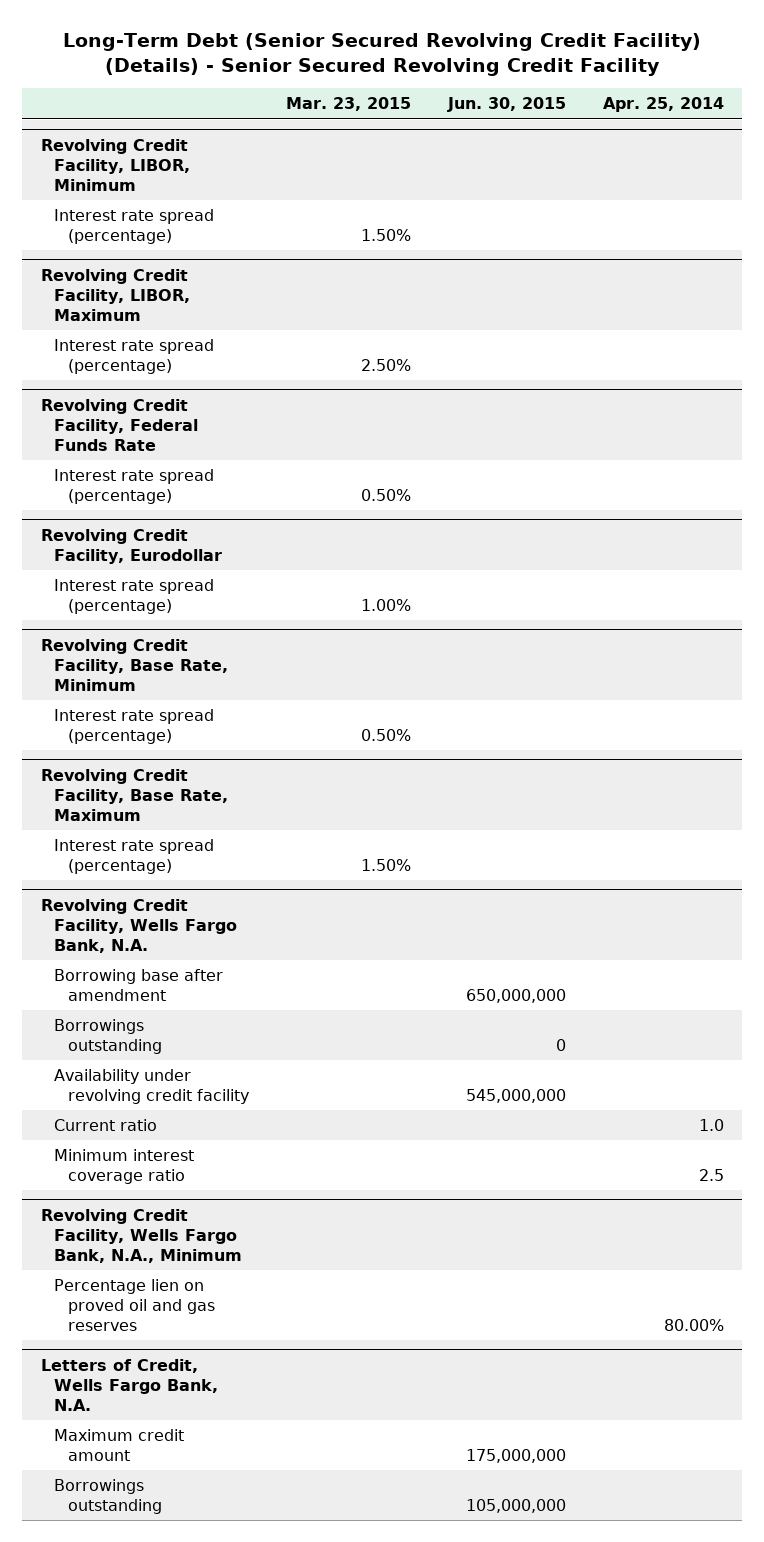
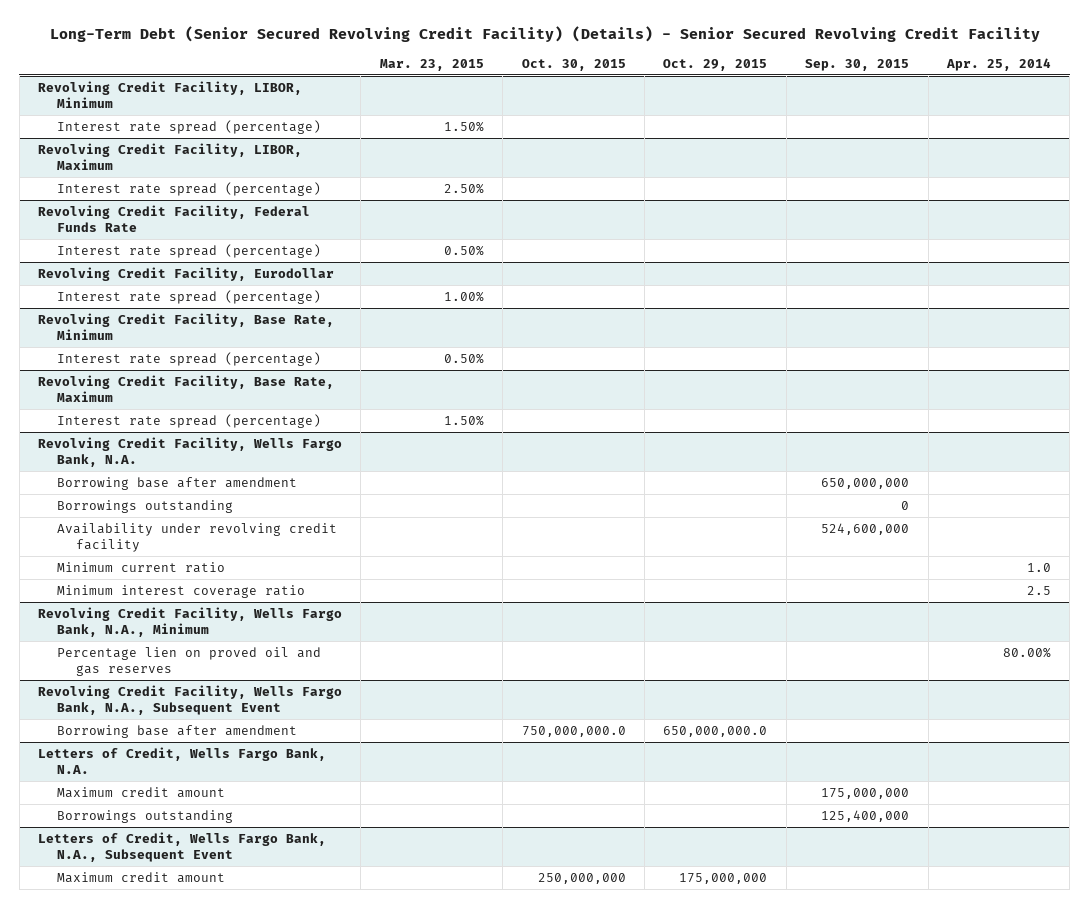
- | Mar. 23, 2015 | Jun. 30, 2015 | Apr. 25, 2014
+ | Mar. 23, 2015 | Oct. 30, 2015 | Oct. 29, 2015 | Sep. 30, 2015 | Apr. 25, 2014
@ Revolving Credit Facility, Wells Fargo Bank, N.A.
- Current ratio | | | 1.0
+ Minimum current ratio | | | | | 1.0
+ Revolving Credit Facility, Wells Fargo Bank, N.A., Subsequent Event
+ Borrowing base after amendment | | 750,000,000.0 | 650,000,000.0 | |
+ Letters of Credit, Wells Fargo Bank, N.A., Subsequent Event
+ Maximum credit amount | | 250,000,000 | 175,000,000 | |

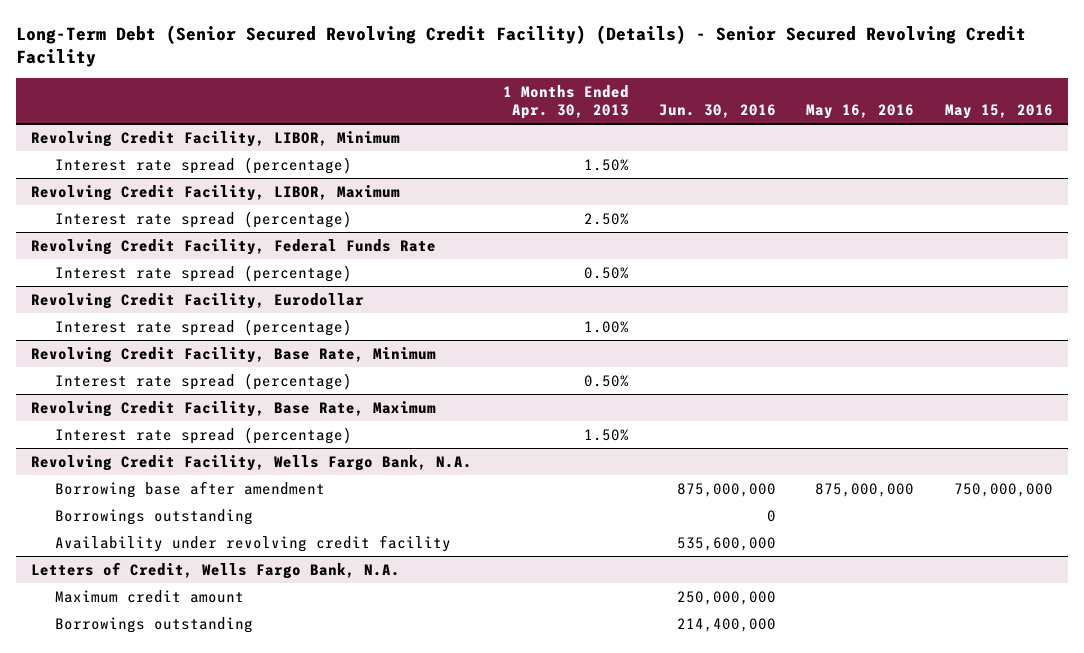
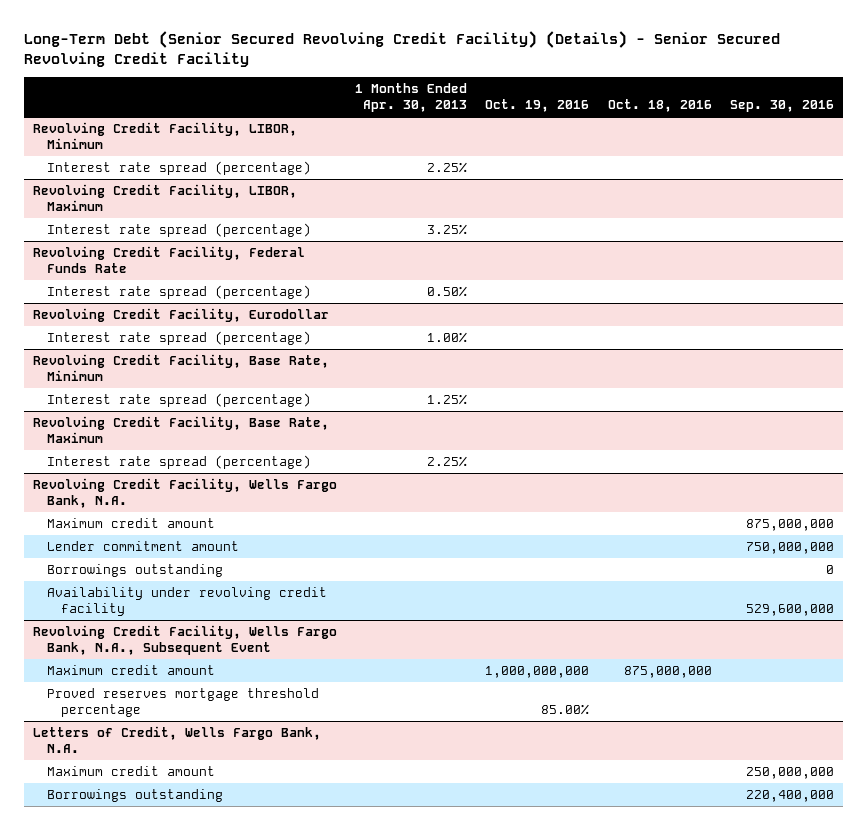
- | 1 Months Ended Apr. 30, 2013 | Jun. 30, 2016 | May 16, 2016 | May 15, 2016
+ | 1 Months Ended Apr. 30, 2013 | Oct. 19, 2016 | Oct. 18, 2016 | Sep. 30, 2016
@ Revolving Credit Facility, LIBOR, Minimum
- Interest rate spread (percentage) | 1.50% | | |
+ Interest rate spread (percentage) | 2.25% | | |
@ Revolving Credit Facility, LIBOR, Maximum
- Interest rate spread (percentage) | 2.50% | | |
+ Interest rate spread (percentage) | 3.25% | | |
@ Revolving Credit Facility, Base Rate, Minimum
- Interest rate spread (percentage) | 0.50% | | |
+ Interest rate spread (percentage) | 1.25% | | |
@ Revolving Credit Facility, Base Rate, Maximum
- Interest rate spread (percentage) | 1.50% | | |
+ Interest rate spread (percentage) | 2.25% | | |
@ Revolving Credit Facility, Wells Fargo Bank, N.A.
- Borrowing base after amendment | | 875,000,000 | 875,000,000 | 750,000,000
+ Maximum credit amount | | | | 875,000,000
+ Lender commitment amount | | | | 750,000,000
+ Revolving Credit Facility, Wells Fargo Bank, N.A., Subsequent Event
+ Maximum credit amount | | 1,000,000,000 | 875,000,000 |
+ Proved reserves mortgage threshold percentage | | 85.00% | |

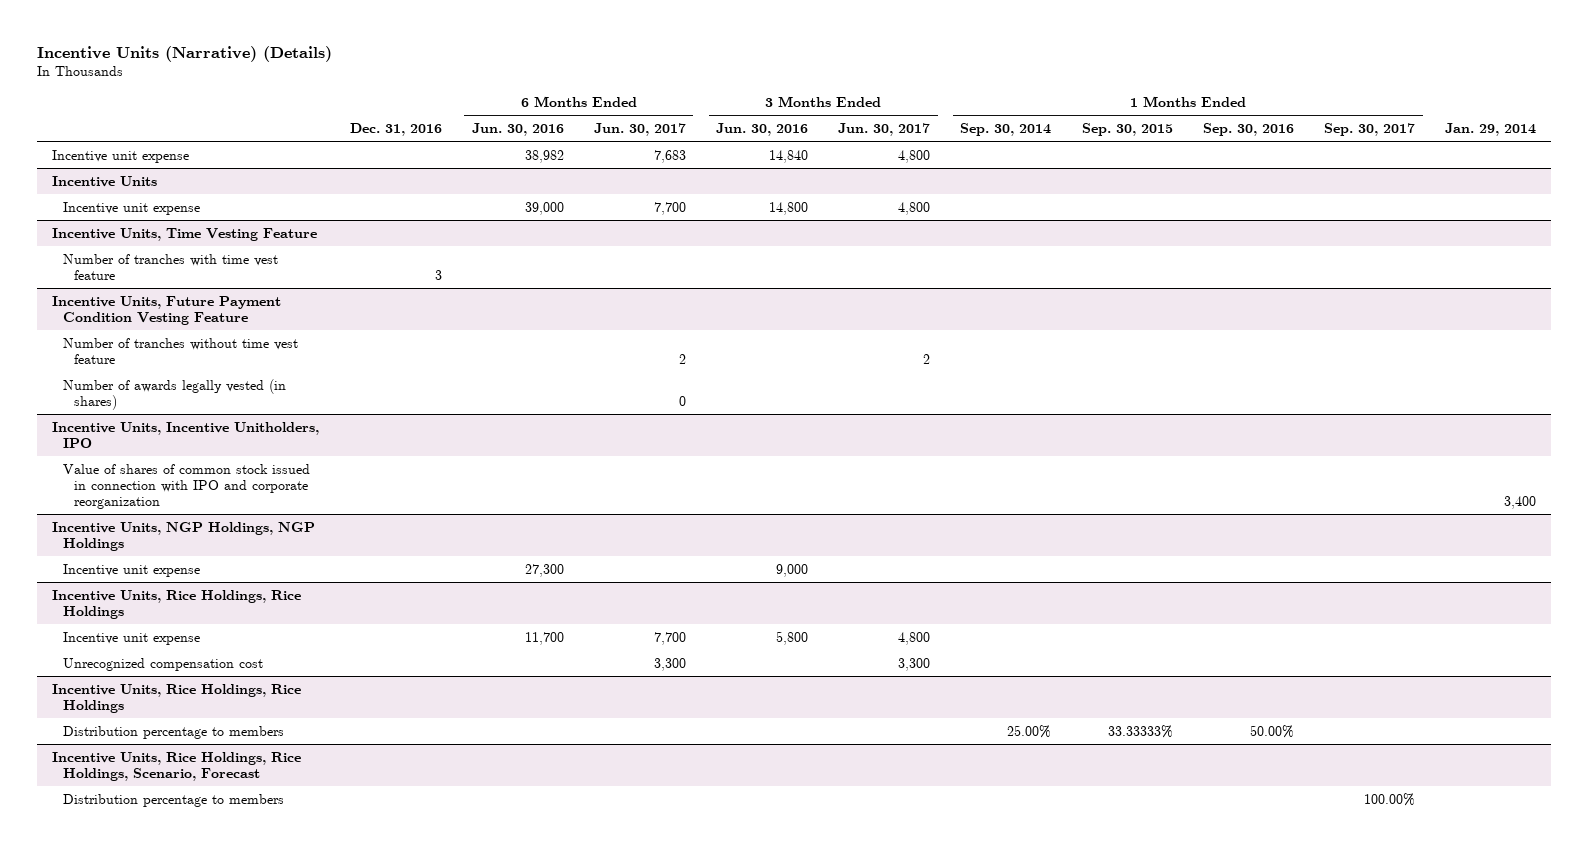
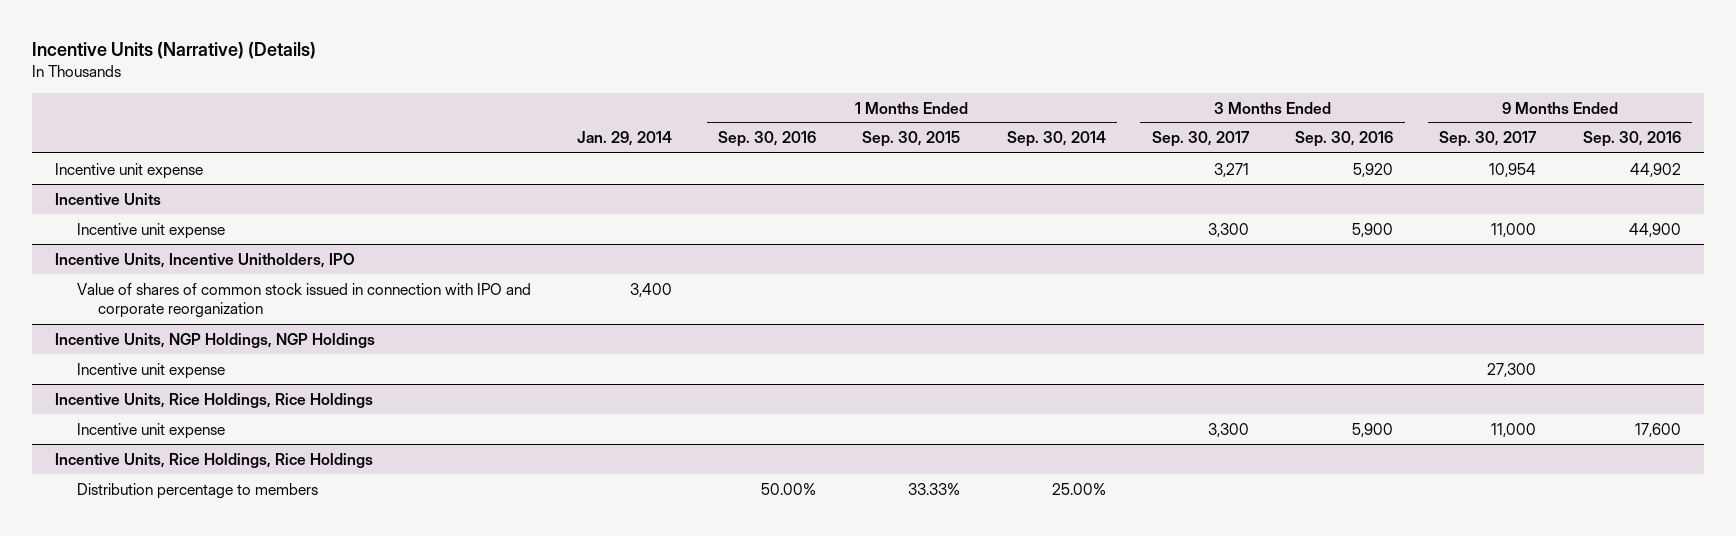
- | Dec. 31, 2016 | 6 Months Ended Jun. 30, 2016 | 6 Months Ended Jun. 30, 2017 | 3 Months Ended Jun. 30, 2016 | 3 Months Ended Jun. 30, 2017 | 1 Months Ended Sep. 30, 2014 | 1 Months Ended Sep. 30, 2015 | 1 Months Ended Sep. 30, 2016 | 1 Months Ended Sep. 30, 2017 | Jan. 29, 2014
+ | Jan. 29, 2014 | 1 Months Ended Sep. 30, 2016 | 1 Months Ended Sep. 30, 2015 | 1 Months Ended Sep. 30, 2014 | 3 Months Ended Sep. 30, 2017 | 3 Months Ended Sep. 30, 2016 | 9 Months Ended Sep. 30, 2017 | 9 Months Ended Sep. 30, 2016
- Incentive Units, Time Vesting Feature
- Number of tranches with time vest feature | 3 | | | | | | | | |
- Incentive Units, Future Payment Condition Vesting Feature
- Number of tranches without time vest feature | | | 2 | | 2 | | | | |
- Number of awards legally vested (in shares) | | | 0 | | | | | | |
@ Incentive Units, Rice Holdings, Rice Holdings
- Unrecognized compensation cost | | | 3,300 | | 3,300 | | | | |
- Distribution percentage to members | | | | | | 25.00% | 33.33333% | 50.00% | |
- Incentive Units, Rice Holdings, Rice Holdings, Scenario, Forecast
- Distribution percentage to members | | | | | | | | | 100.00% |
@ Incentive Units, Rice Holdings, Rice Holdings
+ Distribution percentage to members | | 50.00% | 33.33% | 25.00% | | | |

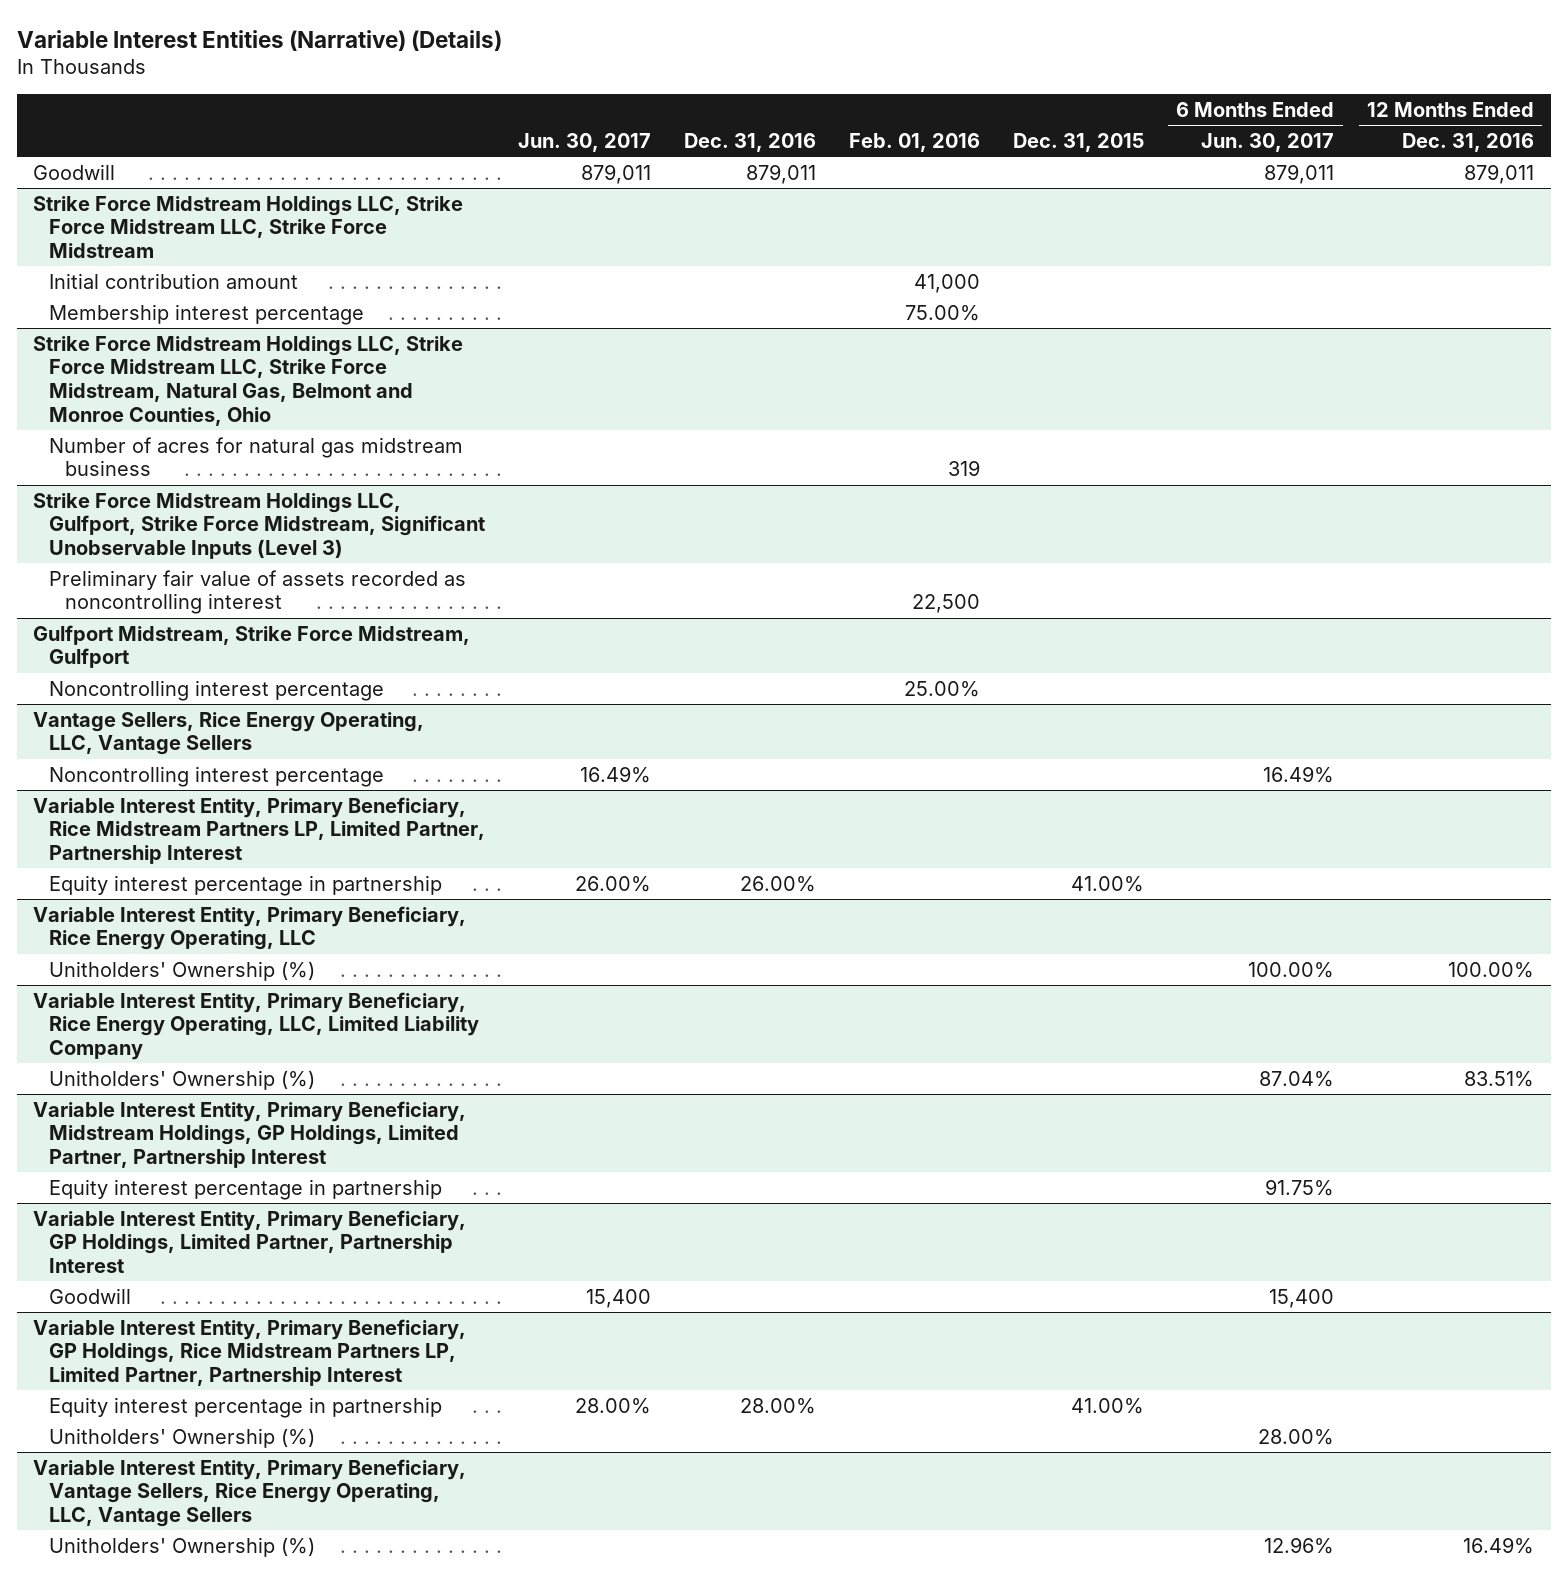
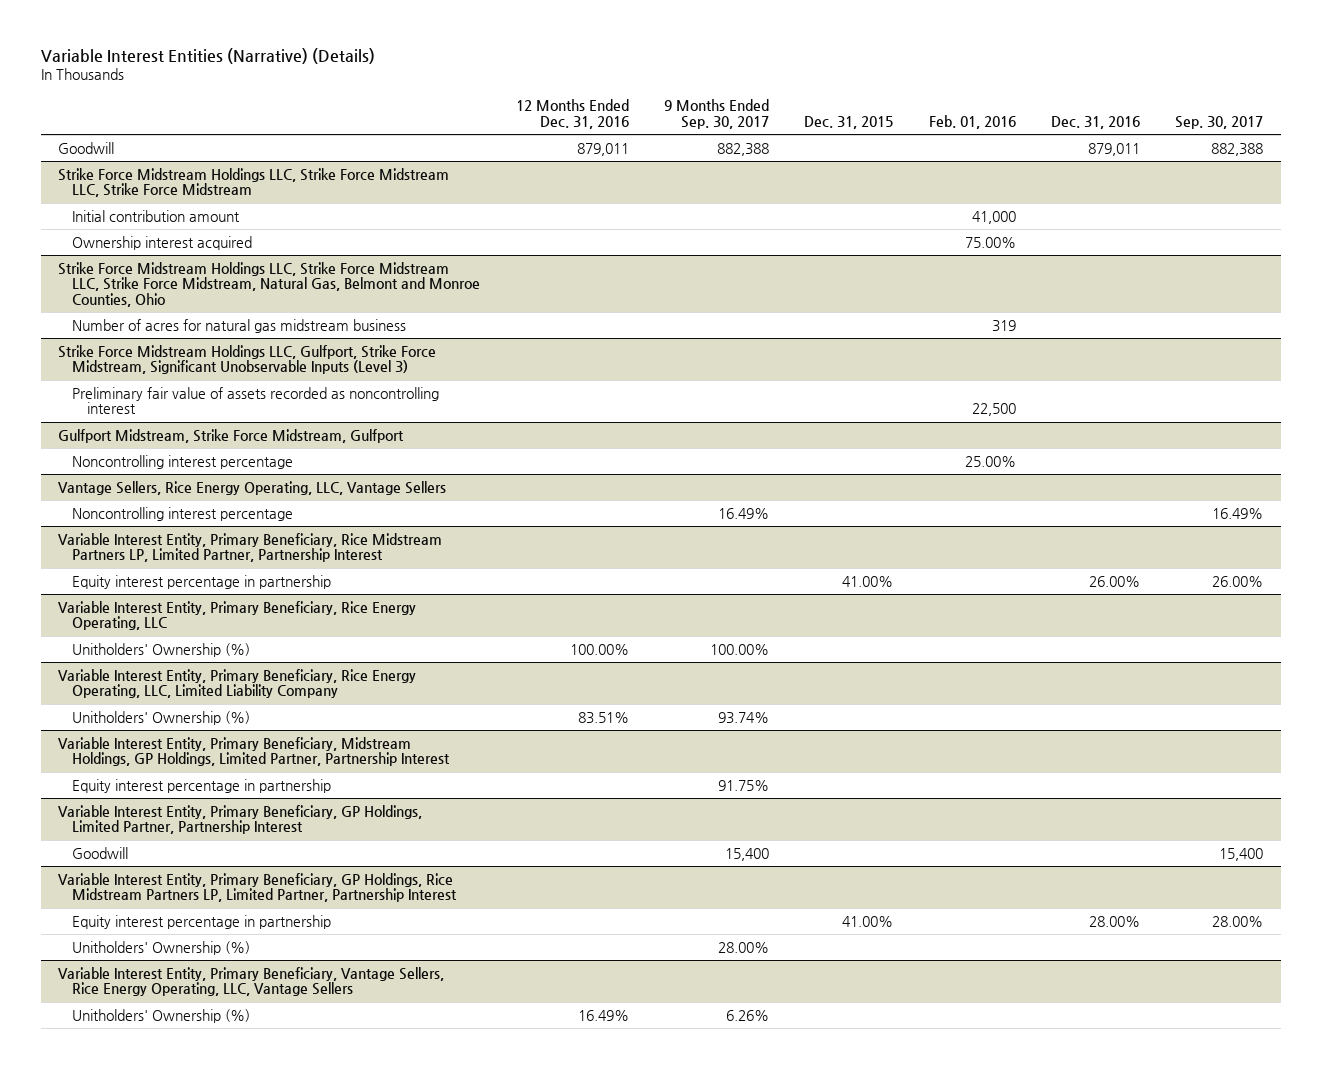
- | Jun. 30, 2017 | Dec. 31, 2016 | Feb. 01, 2016 | Dec. 31, 2015 | 6 Months Ended Jun. 30, 2017 | 12 Months Ended Dec. 31, 2016
+ | 12 Months Ended Dec. 31, 2016 | 9 Months Ended Sep. 30, 2017 | Dec. 31, 2015 | Feb. 01, 2016 | Dec. 31, 2016 | Sep. 30, 2017
@ Strike Force Midstream Holdings LLC, Strike Force Midstream LLC, Strike Force Midstream
- Membership interest percentage | | | 75.00% | | |
+ Ownership interest acquired | | | | 75.00% | |

